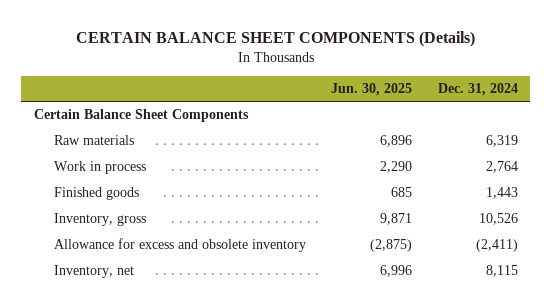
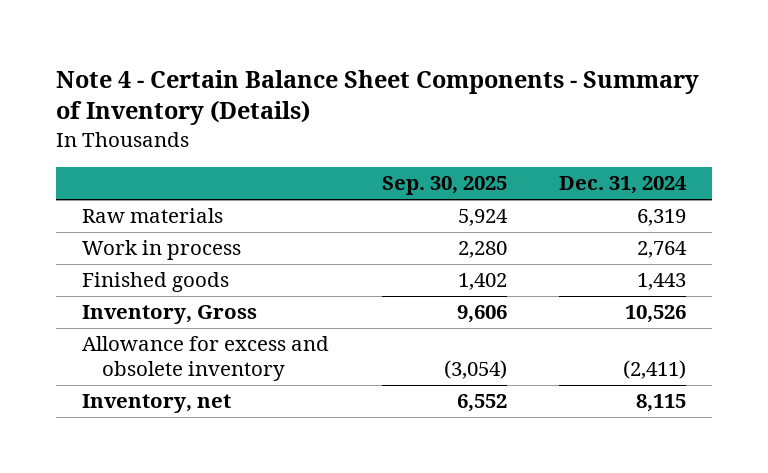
- CERTAIN BALANCE SHEET COMPONENTS (Details)
+ Note 4 - Certain Balance Sheet Components - Summary of Inventory (Details)
- | Jun. 30, 2025 | Dec. 31, 2024
+ | Sep. 30, 2025 | Dec. 31, 2024
- Certain Balance Sheet Components
- Inventory, gross | 9,871 | 10,526
+ Inventory, Gross | 9,606 | 10,526

